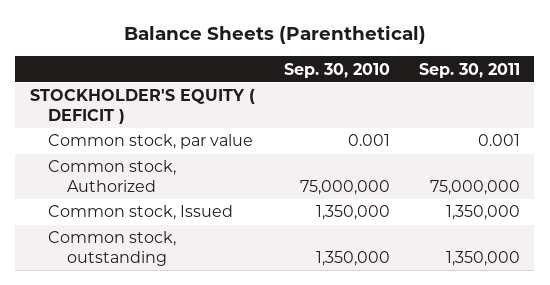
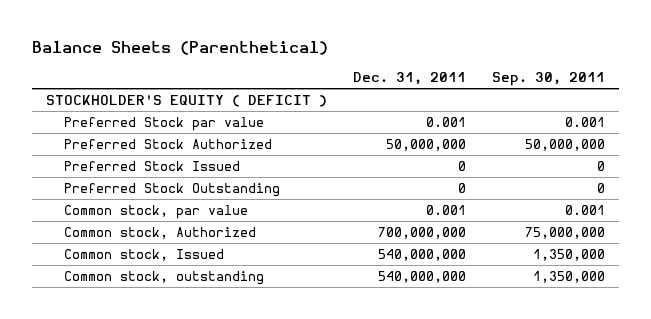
- | Sep. 30, 2010 | Sep. 30, 2011
+ | Dec. 31, 2011 | Sep. 30, 2011
+ Preferred Stock par value | 0.001 | 0.001
+ Preferred Stock Authorized | 50,000,000 | 50,000,000
+ Preferred Stock Issued | 0 | 0
+ Preferred Stock Outstanding | 0 | 0

